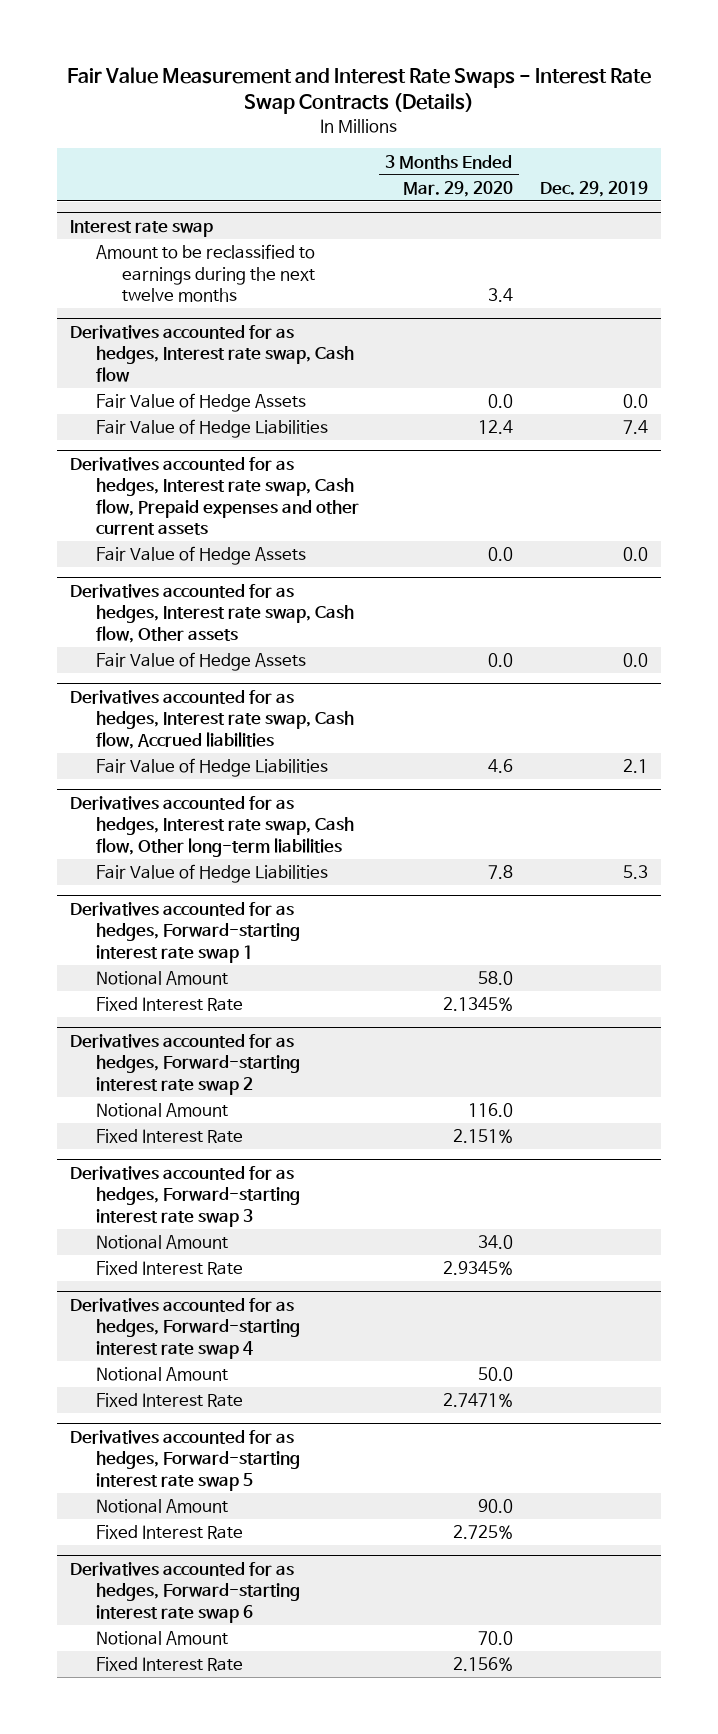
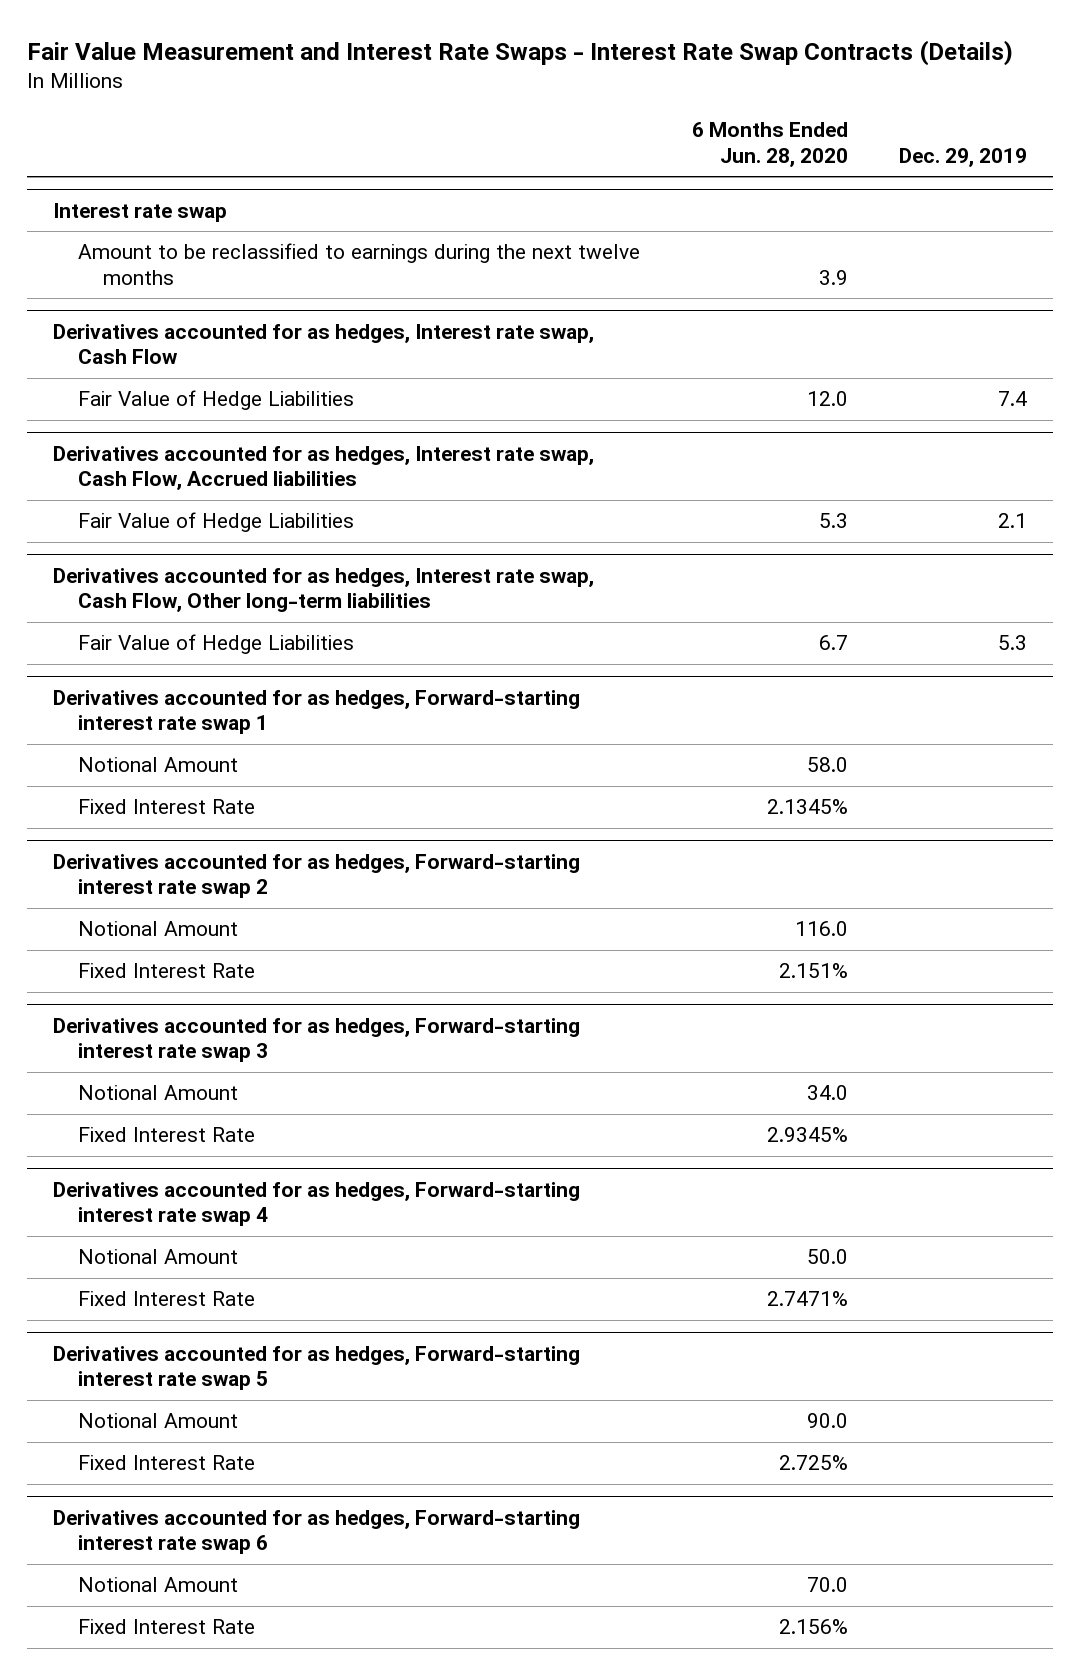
- | 3 Months Ended Mar. 29, 2020 | Dec. 29, 2019
+ | 6 Months Ended Jun. 28, 2020 | Dec. 29, 2019
- Derivatives accounted for as hedges, Interest rate swap, Cash flow
- Fair Value of Hedge Assets | 0.0 | 0.0
+ Derivatives accounted for as hedges, Interest rate swap, Cash Flow
- Derivatives accounted for as hedges, Interest rate swap, Cash flow, Prepaid expenses and other current assets
- Fair Value of Hedge Assets | 0.0 | 0.0
- Derivatives accounted for as hedges, Interest rate swap, Cash flow, Other assets
- Fair Value of Hedge Assets | 0.0 | 0.0
- Derivatives accounted for as hedges, Interest rate swap, Cash flow, Accrued liabilities
+ Derivatives accounted for as hedges, Interest rate swap, Cash Flow, Accrued liabilities
- Derivatives accounted for as hedges, Interest rate swap, Cash flow, Other long-term liabilities
+ Derivatives accounted for as hedges, Interest rate swap, Cash Flow, Other long-term liabilities

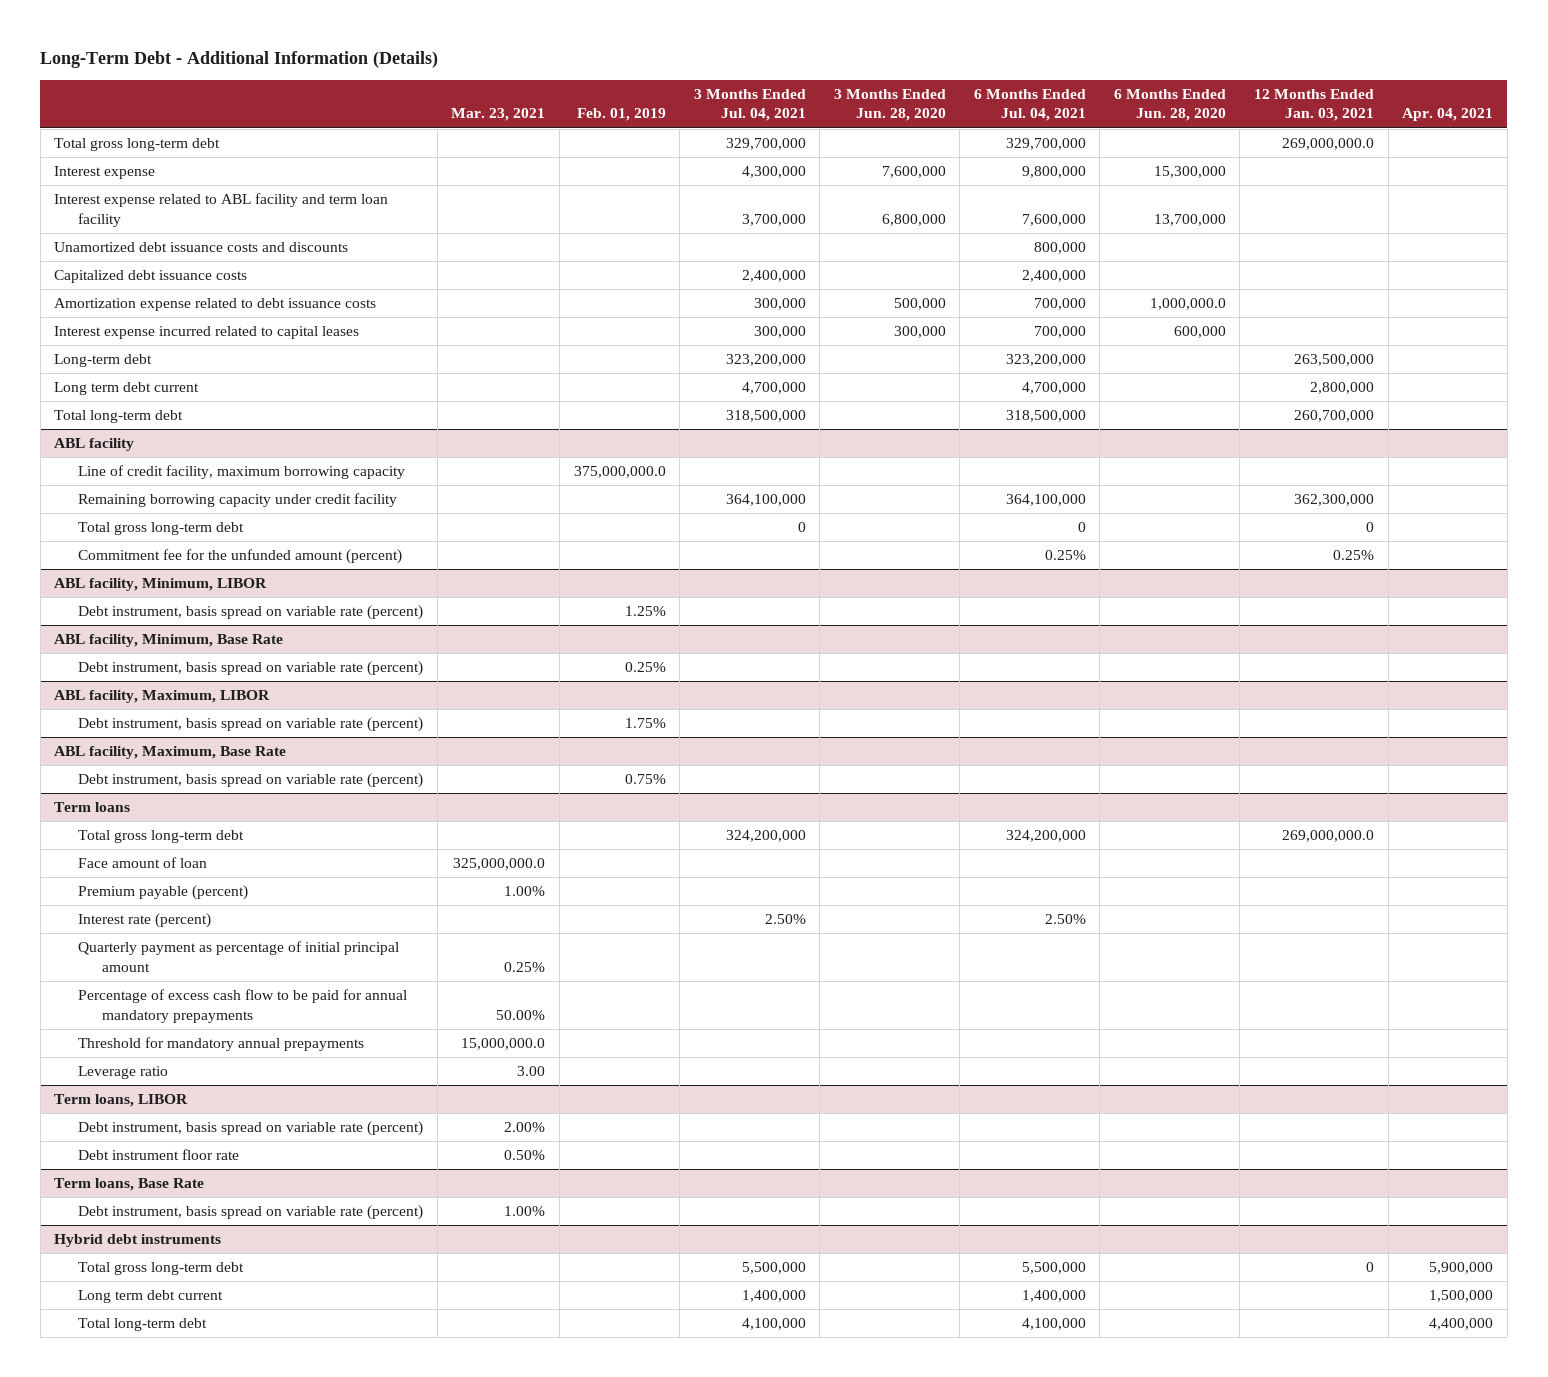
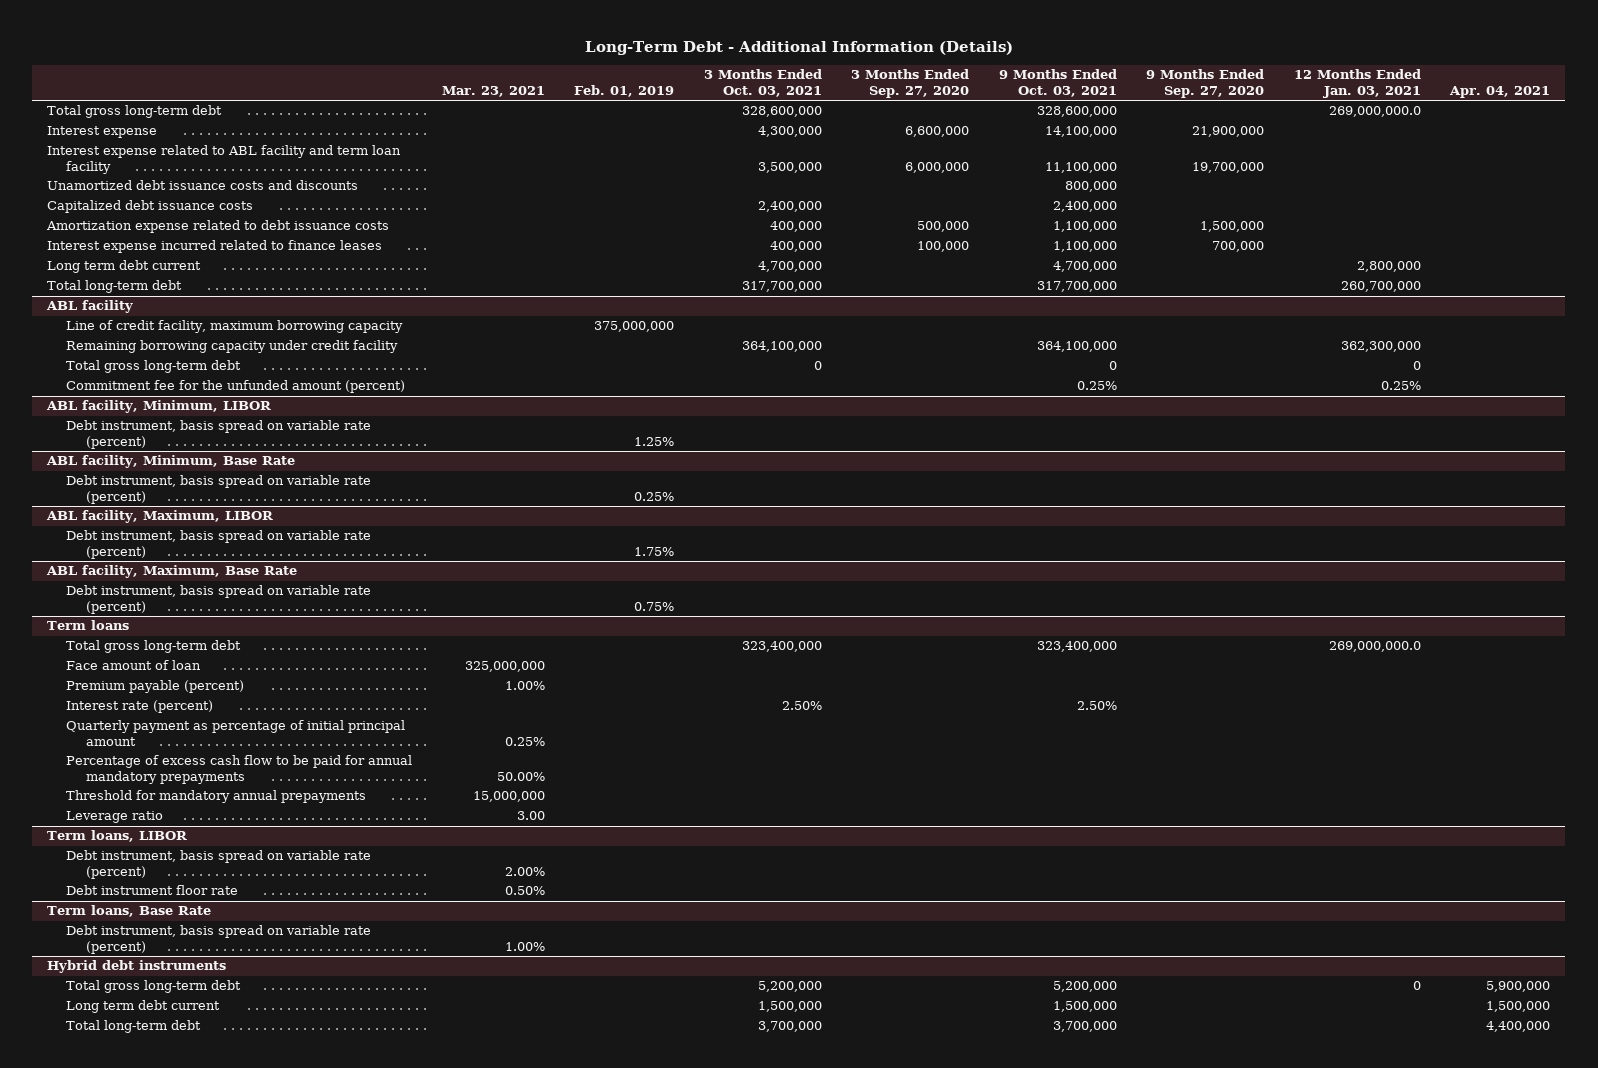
- | Mar. 23, 2021 | Feb. 01, 2019 | 3 Months Ended Jul. 04, 2021 | 3 Months Ended Jun. 28, 2020 | 6 Months Ended Jul. 04, 2021 | 6 Months Ended Jun. 28, 2020 | 12 Months Ended Jan. 03, 2021 | Apr. 04, 2021
+ | Mar. 23, 2021 | Feb. 01, 2019 | 3 Months Ended Oct. 03, 2021 | 3 Months Ended Sep. 27, 2020 | 9 Months Ended Oct. 03, 2021 | 9 Months Ended Sep. 27, 2020 | 12 Months Ended Jan. 03, 2021 | Apr. 04, 2021
- Interest expense incurred related to capital leases | | | 300,000 | 300,000 | 700,000 | 600,000 | |
- Long-term debt | | | 323,200,000 | | 323,200,000 | | 263,500,000 |
+ Interest expense incurred related to finance leases | | | 400,000 | 100,000 | 1,100,000 | 700,000 | |
@ ABL facility
- Line of credit facility, maximum borrowing capacity | | 375,000,000.0 | | | | | |
+ Line of credit facility, maximum borrowing capacity | | 375,000,000 | | | | | |
@ Term loans
- Face amount of loan | 325,000,000.0 | | | | | | |
+ Face amount of loan | 325,000,000 | | | | | | |
- Threshold for mandatory annual prepayments | 15,000,000.0 | | | | | | |
+ Threshold for mandatory annual prepayments | 15,000,000 | | | | | | |

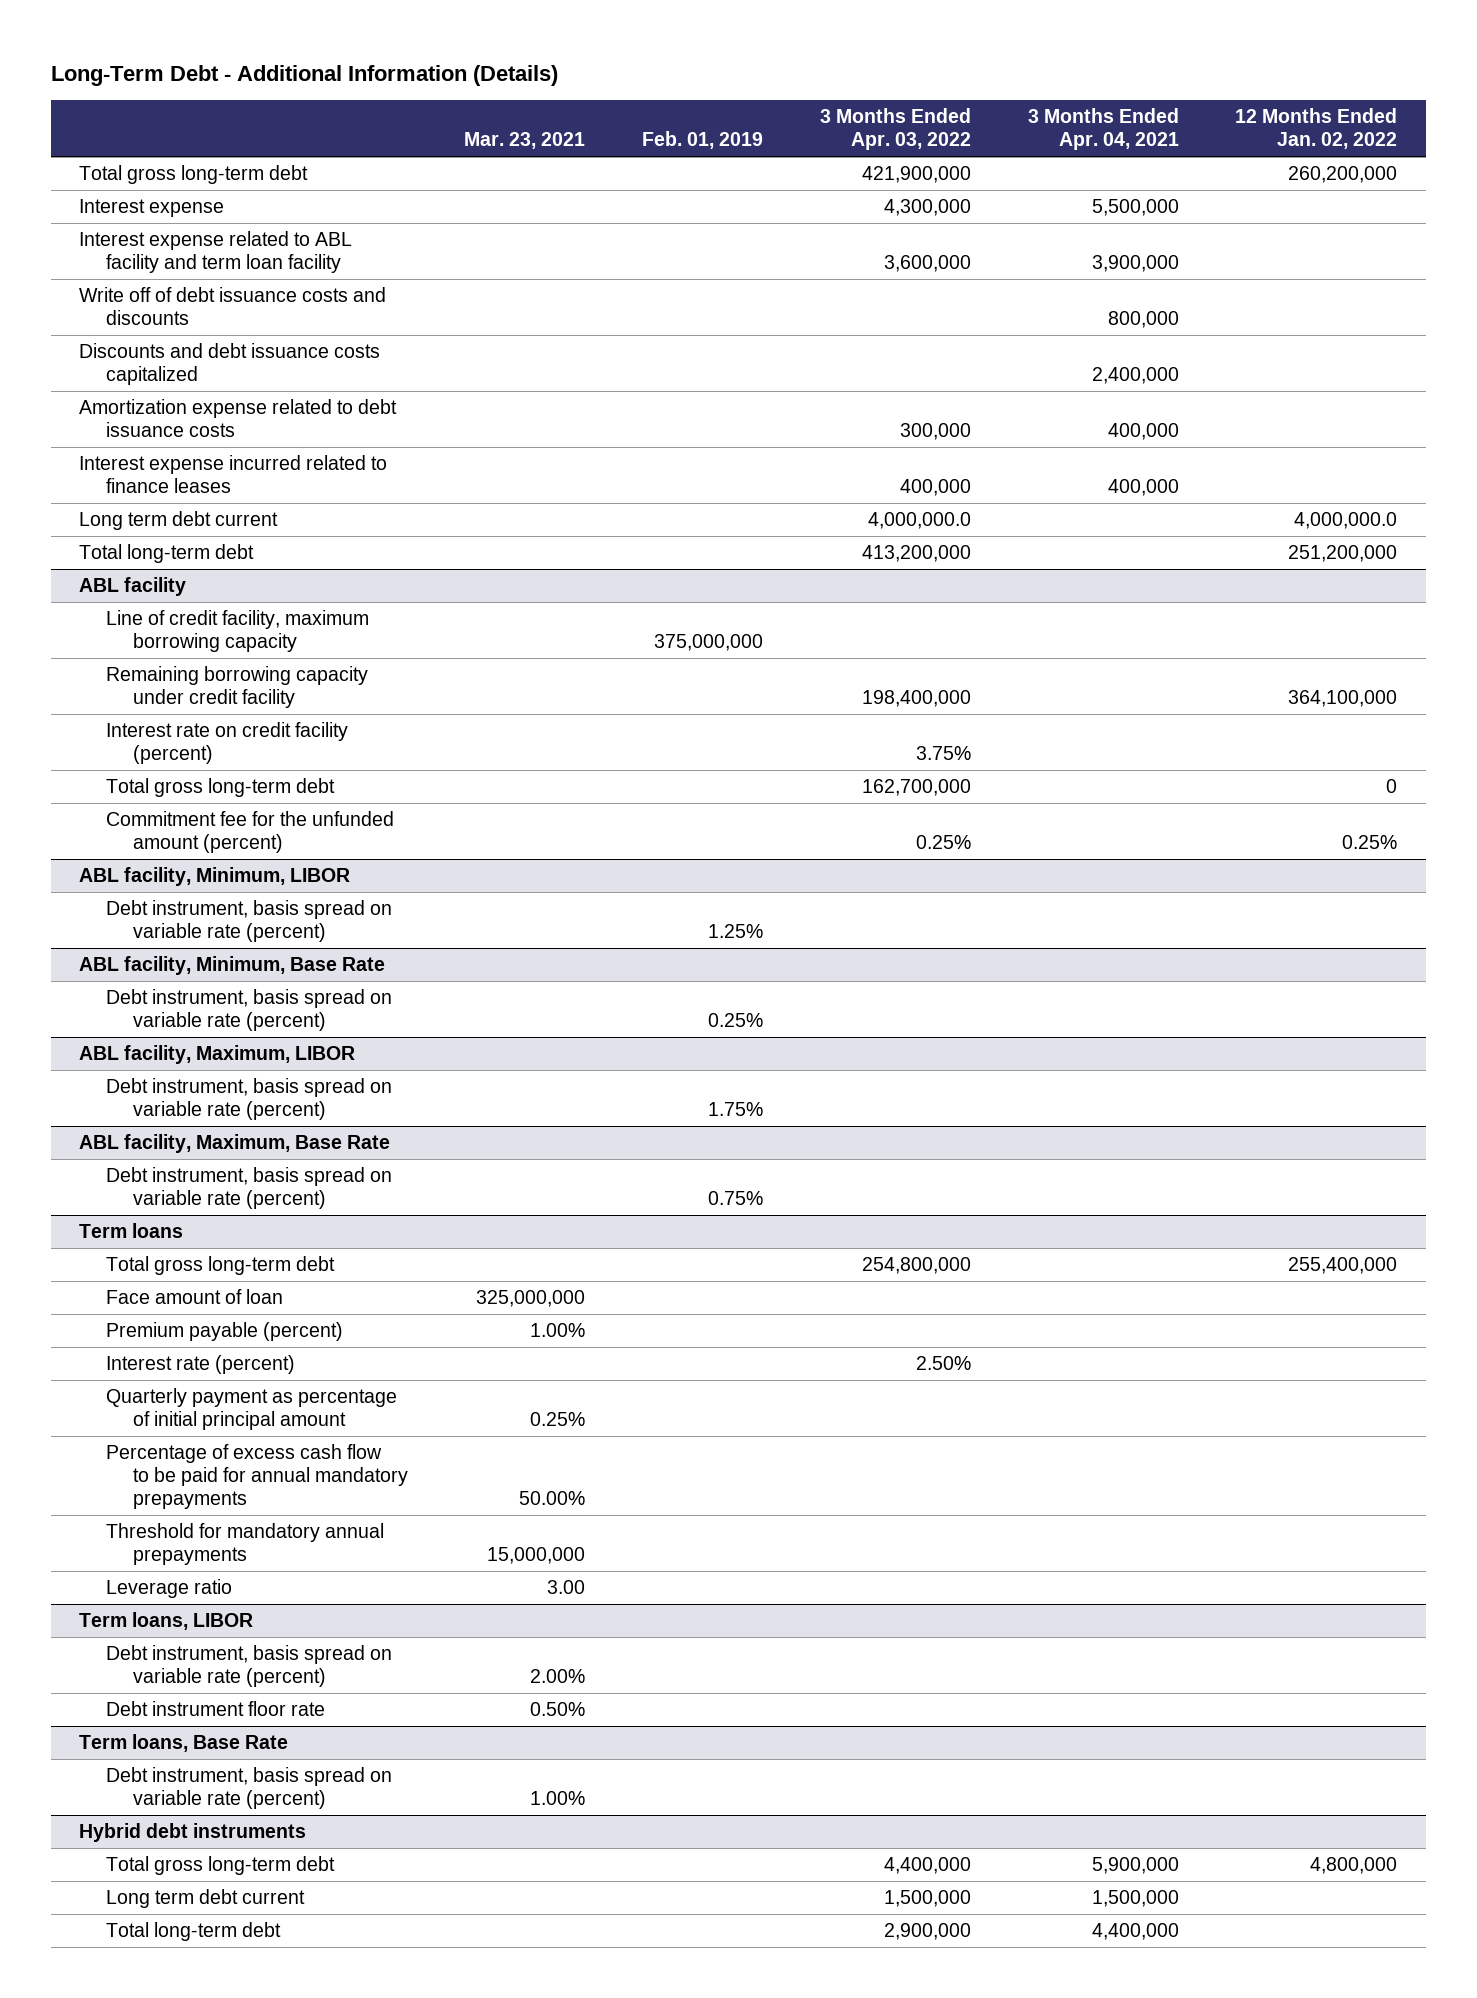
- | Mar. 23, 2021 | Feb. 01, 2019 | 3 Months Ended Oct. 03, 2021 | 3 Months Ended Sep. 27, 2020 | 9 Months Ended Oct. 03, 2021 | 9 Months Ended Sep. 27, 2020 | 12 Months Ended Jan. 03, 2021 | Apr. 04, 2021
+ | Mar. 23, 2021 | Feb. 01, 2019 | 3 Months Ended Apr. 03, 2022 | 3 Months Ended Apr. 04, 2021 | 12 Months Ended Jan. 02, 2022
- Unamortized debt issuance costs and discounts | | | | | 800,000 | | |
- Capitalized debt issuance costs | | | 2,400,000 | | 2,400,000 | | |
+ Write off of debt issuance costs and discounts | | | | 800,000 |
+ Discounts and debt issuance costs capitalized | | | | 2,400,000 |
@ ABL facility
+ Interest rate on credit facility (percent) | | | 3.75% | |

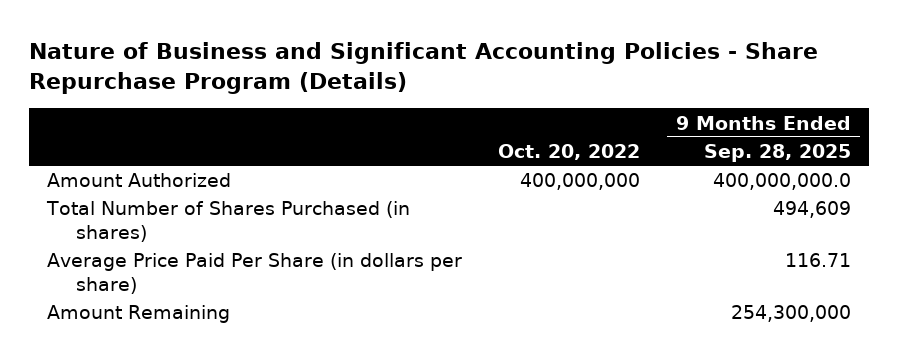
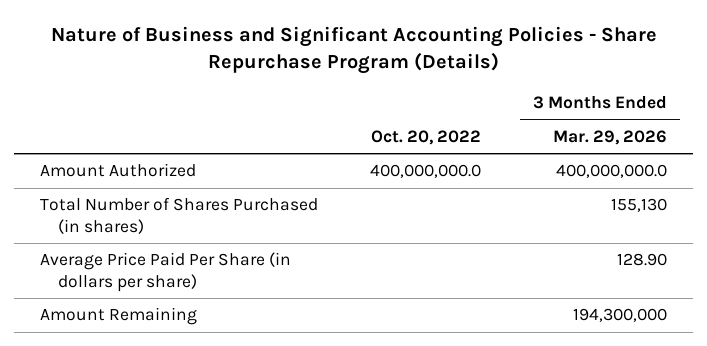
- | Oct. 20, 2022 | 9 Months Ended Sep. 28, 2025
+ | Oct. 20, 2022 | 3 Months Ended Mar. 29, 2026
- Amount Authorized | 400,000,000 | 400,000,000.0
+ Amount Authorized | 400,000,000.0 | 400,000,000.0

